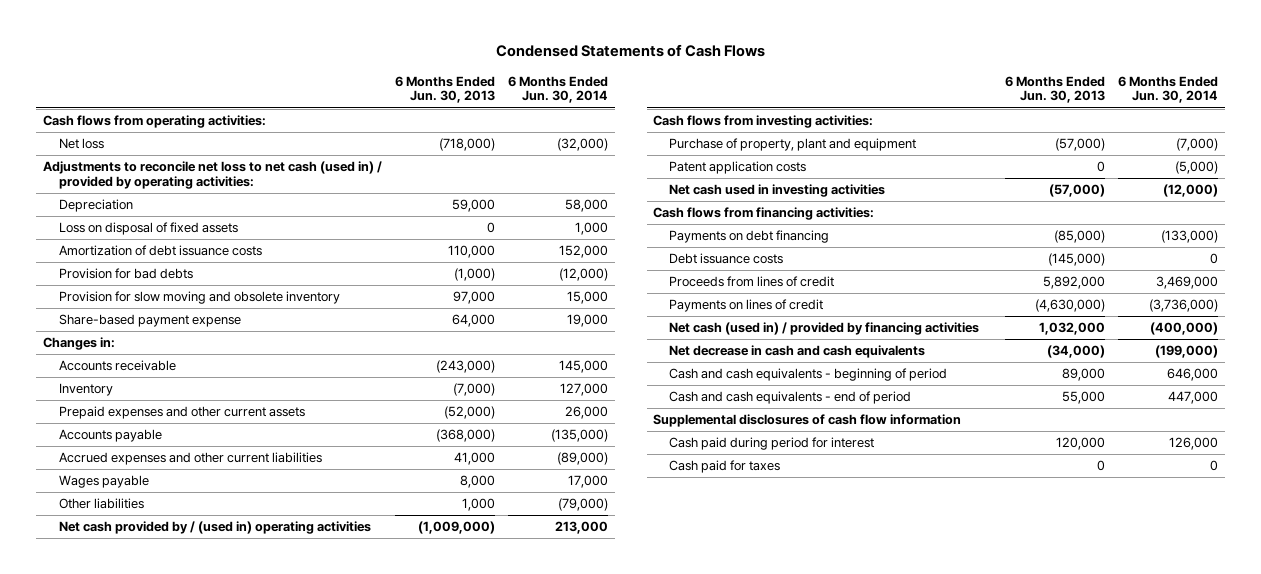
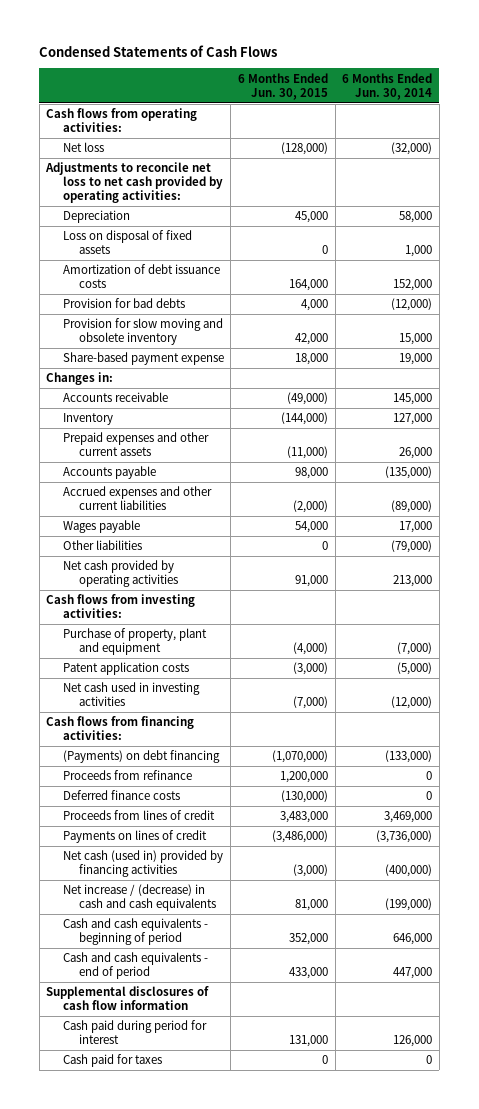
- | 6 Months Ended Jun. 30, 2013 | 6 Months Ended Jun. 30, 2014
+ | 6 Months Ended Jun. 30, 2015 | 6 Months Ended Jun. 30, 2014
- Adjustments to reconcile net loss to net cash (used in) / provided by operating activities:
+ Adjustments to reconcile net loss to net cash provided by operating activities:
- Net cash provided by / (used in) operating activities | (1,009,000) | 213,000
+ Net cash provided by operating activities | 91,000 | 213,000
- Payments on debt financing | (85,000) | (133,000)
- Debt issuance costs | (145,000) | 0
+ (Payments) on debt financing | (1,070,000) | (133,000)
+ Proceeds from refinance | 1,200,000 | 0
+ Deferred finance costs | (130,000) | 0
- Net cash (used in) / provided by financing activities | 1,032,000 | (400,000)
- Net decrease in cash and cash equivalents | (34,000) | (199,000)
+ Net cash (used in) provided by financing activities | (3,000) | (400,000)
+ Net increase / (decrease) in cash and cash equivalents | 81,000 | (199,000)

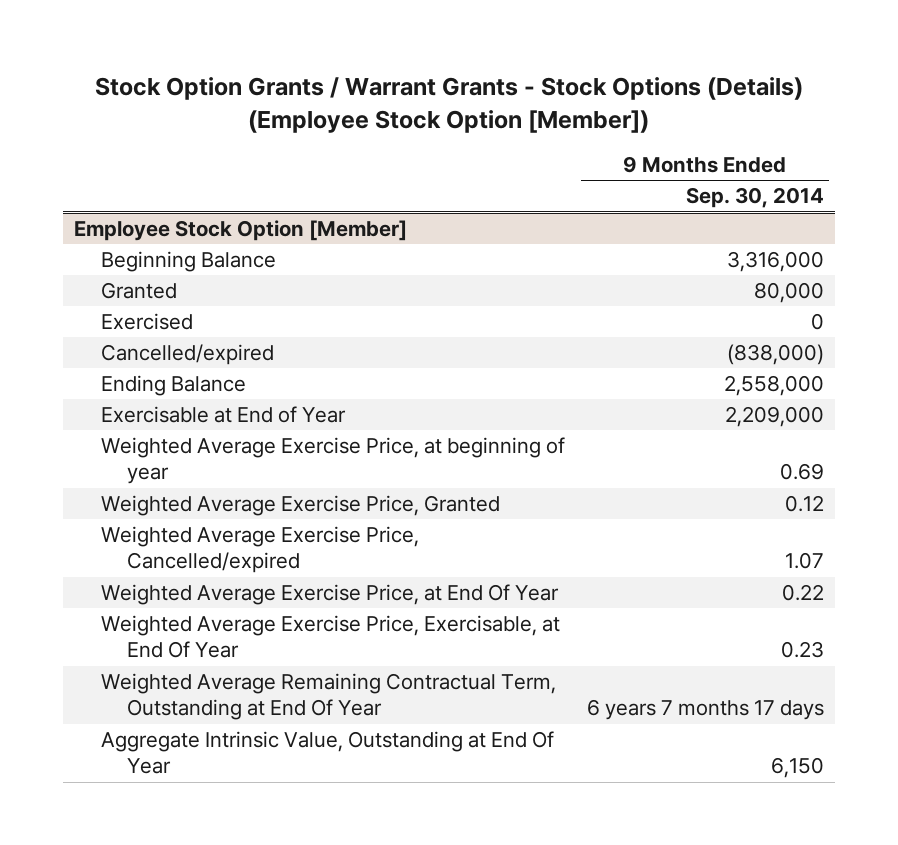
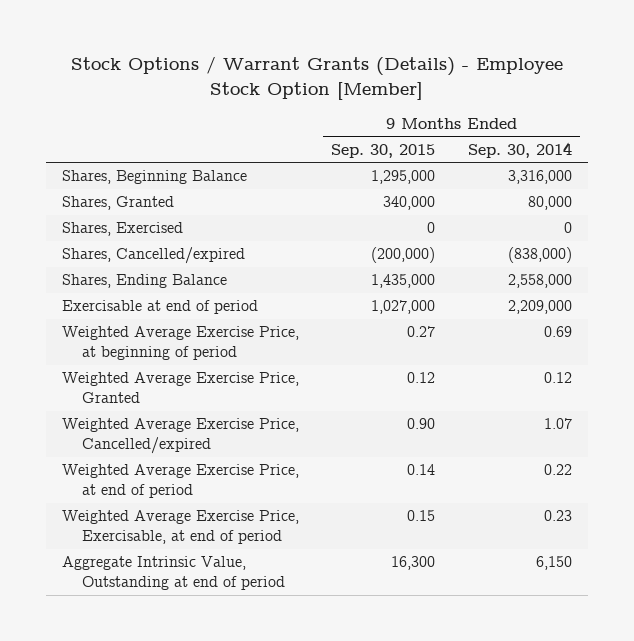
- Stock Option Grants / Warrant Grants - Stock Options (Details) (Employee Stock Option [Member])
+ Stock Options / Warrant Grants (Details) - Employee Stock Option [Member]
- | 9 Months Ended Sep. 30, 2014
+ | 9 Months Ended Sep. 30, 2015 | 9 Months Ended Sep. 30, 2014
- Employee Stock Option [Member]
- Beginning Balance | 3,316,000
- Granted | 80,000
- Exercised | 0
- Cancelled/expired | (838,000)
- Ending Balance | 2,558,000
- Exercisable at End of Year | 2,209,000
- Weighted Average Exercise Price, at beginning of year | 0.69
+ Shares, Beginning Balance | 1,295,000 | 3,316,000
+ Shares, Granted | 340,000 | 80,000
+ Shares, Exercised | 0 | 0
+ Shares, Cancelled/expired | (200,000) | (838,000)
+ Shares, Ending Balance | 1,435,000 | 2,558,000
+ Exercisable at end of period | 1,027,000 | 2,209,000
+ Weighted Average Exercise Price, at beginning of period | 0.27 | 0.69
- Weighted Average Exercise Price, at End Of Year | 0.22
- Weighted Average Exercise Price, Exercisable, at End Of Year | 0.23
- Weighted Average Remaining Contractual Term, Outstanding at End Of Year | 6 years 7 months 17 days
- Aggregate Intrinsic Value, Outstanding at End Of Year | 6,150
+ Weighted Average Exercise Price, at end of period | 0.14 | 0.22
+ Weighted Average Exercise Price, Exercisable, at end of period | 0.15 | 0.23
+ Aggregate Intrinsic Value, Outstanding at end of period | 16,300 | 6,150

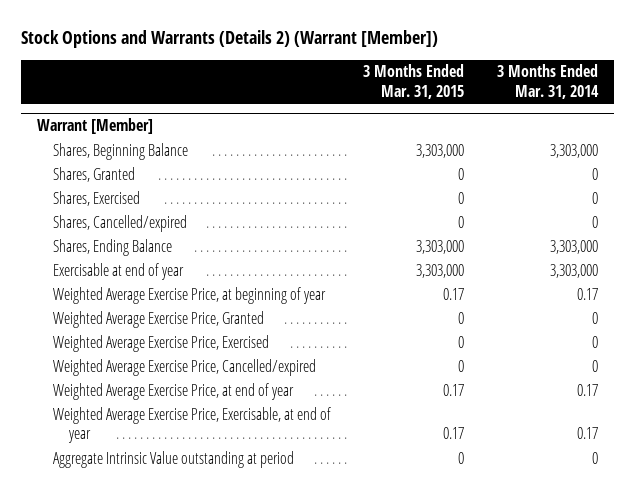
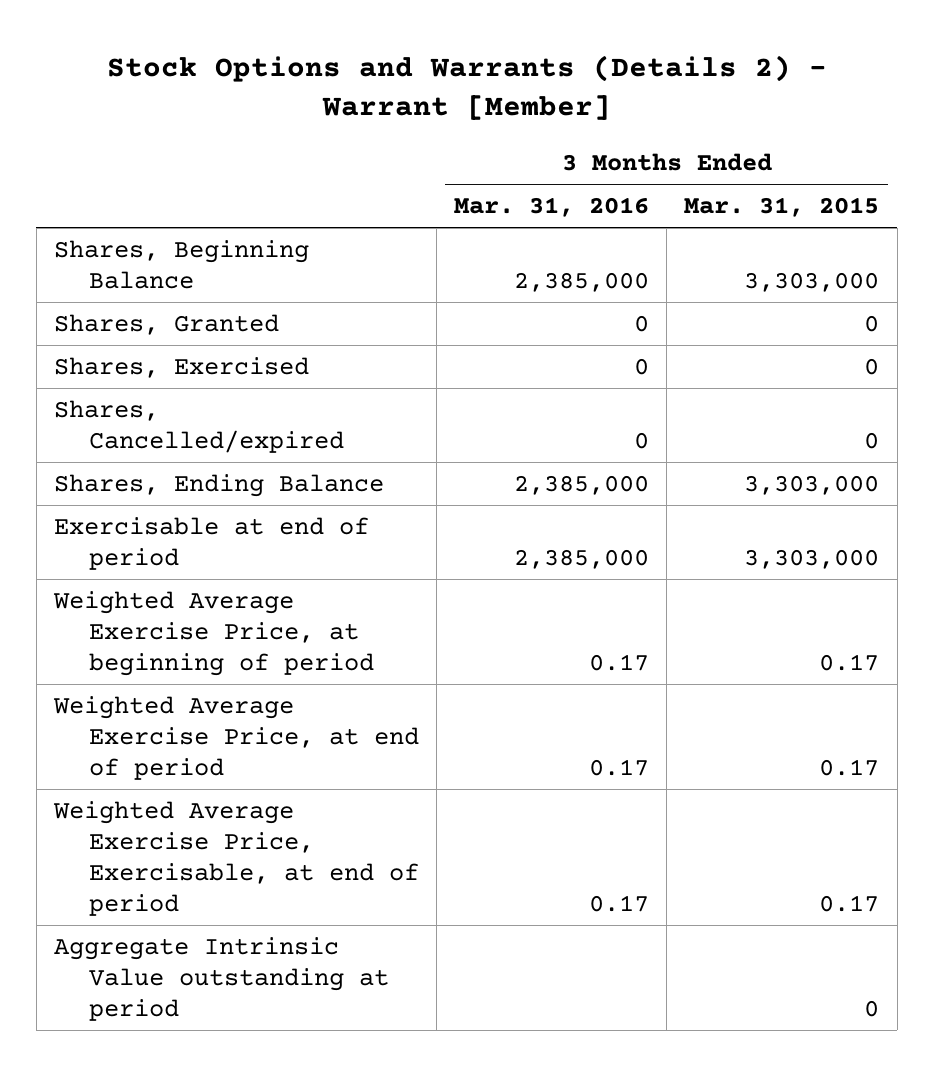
- Stock Options and Warrants (Details 2) (Warrant [Member])
+ Stock Options and Warrants (Details 2) - Warrant [Member]
- | 3 Months Ended Mar. 31, 2015 | 3 Months Ended Mar. 31, 2014
+ | 3 Months Ended Mar. 31, 2016 | 3 Months Ended Mar. 31, 2015
- Warrant [Member]
- Exercisable at end of year | 3,303,000 | 3,303,000
- Weighted Average Exercise Price, at beginning of year | 0.17 | 0.17
- Weighted Average Exercise Price, Granted | 0 | 0
- Weighted Average Exercise Price, Exercised | 0 | 0
- Weighted Average Exercise Price, Cancelled/expired | 0 | 0
- Weighted Average Exercise Price, at end of year | 0.17 | 0.17
- Weighted Average Exercise Price, Exercisable, at end of year | 0.17 | 0.17
+ Exercisable at end of period | 2,385,000 | 3,303,000
+ Weighted Average Exercise Price, at beginning of period | 0.17 | 0.17
+ Weighted Average Exercise Price, at end of period | 0.17 | 0.17
+ Weighted Average Exercise Price, Exercisable, at end of period | 0.17 | 0.17

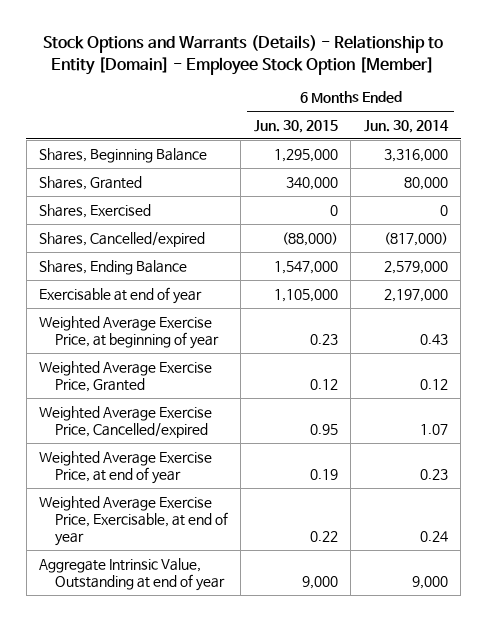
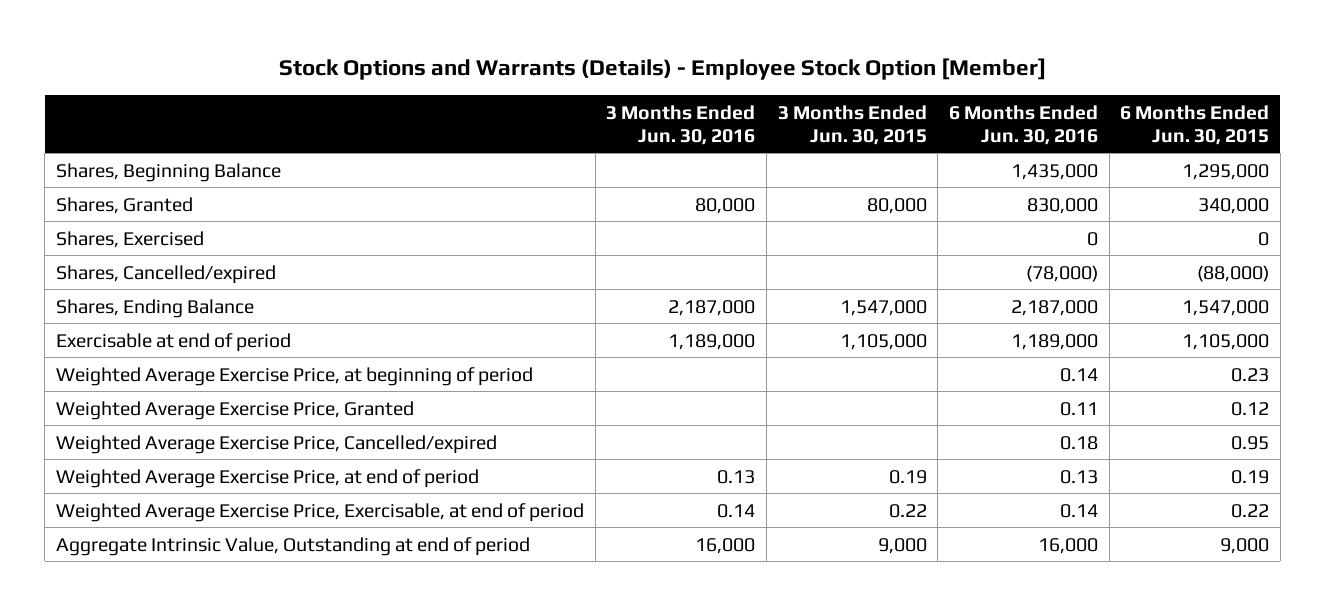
- Stock Options and Warrants (Details) - Relationship to Entity [Domain] - Employee Stock Option [Member]
+ Stock Options and Warrants (Details) - Employee Stock Option [Member]
- | 6 Months Ended Jun. 30, 2015 | 6 Months Ended Jun. 30, 2014
+ | 3 Months Ended Jun. 30, 2016 | 3 Months Ended Jun. 30, 2015 | 6 Months Ended Jun. 30, 2016 | 6 Months Ended Jun. 30, 2015
- Exercisable at end of year | 1,105,000 | 2,197,000
- Weighted Average Exercise Price, at beginning of year | 0.23 | 0.43
+ Exercisable at end of period | 1,189,000 | 1,105,000 | 1,189,000 | 1,105,000
+ Weighted Average Exercise Price, at beginning of period | | | 0.14 | 0.23
- Weighted Average Exercise Price, at end of year | 0.19 | 0.23
- Weighted Average Exercise Price, Exercisable, at end of year | 0.22 | 0.24
- Aggregate Intrinsic Value, Outstanding at end of year | 9,000 | 9,000
+ Weighted Average Exercise Price, at end of period | 0.13 | 0.19 | 0.13 | 0.19
+ Weighted Average Exercise Price, Exercisable, at end of period | 0.14 | 0.22 | 0.14 | 0.22
+ Aggregate Intrinsic Value, Outstanding at end of period | 16,000 | 9,000 | 16,000 | 9,000

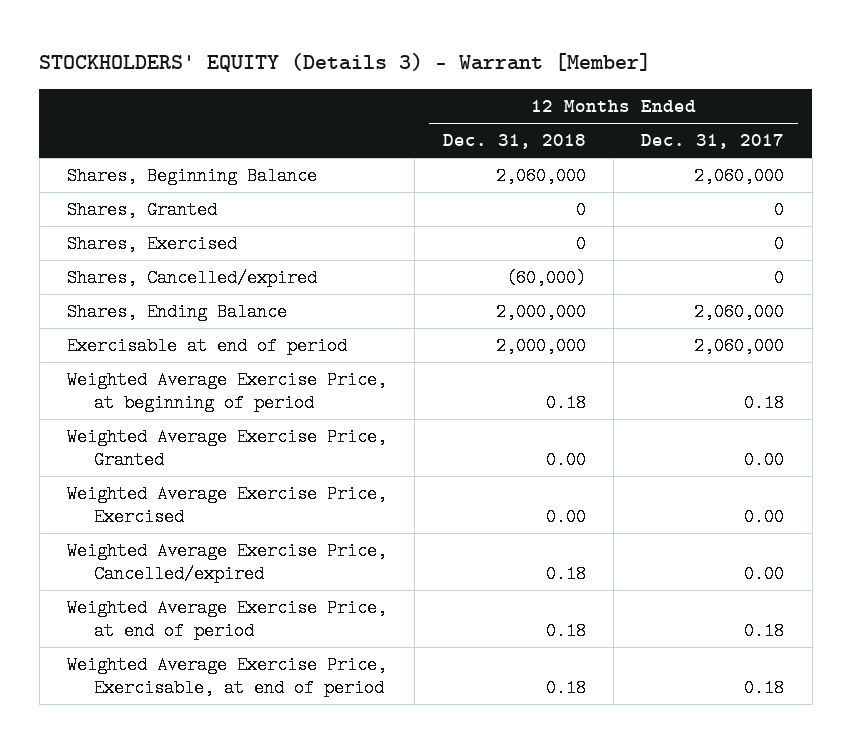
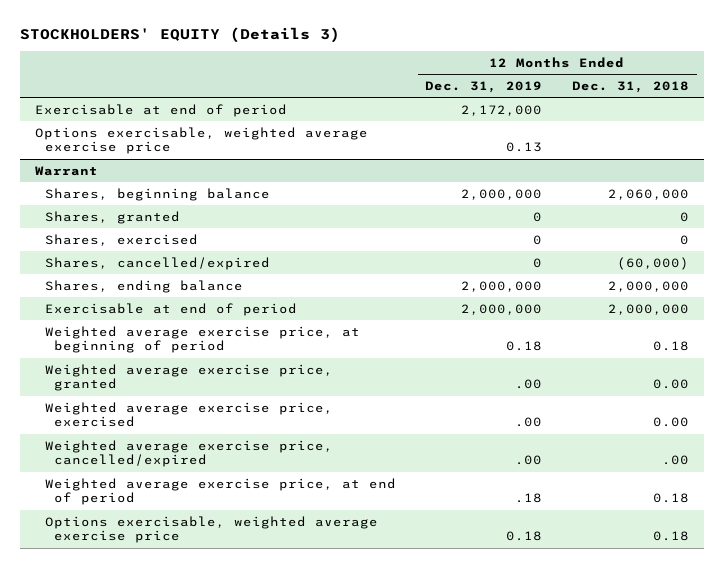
- STOCKHOLDERS' EQUITY (Details 3) - Warrant [Member]
+ STOCKHOLDERS' EQUITY (Details 3)
- | 12 Months Ended Dec. 31, 2018 | 12 Months Ended Dec. 31, 2017
+ | 12 Months Ended Dec. 31, 2019 | 12 Months Ended Dec. 31, 2018
- Shares, Beginning Balance | 2,060,000 | 2,060,000
- Shares, Granted | 0 | 0
- Shares, Exercised | 0 | 0
- Shares, Cancelled/expired | (60,000) | 0
- Shares, Ending Balance | 2,000,000 | 2,060,000
+ Exercisable at end of period | 2,172,000 |
+ Options exercisable, weighted average exercise price | 0.13 |
+ Warrant
+ Shares, beginning balance | 2,000,000 | 2,060,000
+ Shares, granted | 0 | 0
+ Shares, exercised | 0 | 0
+ Shares, cancelled/expired | 0 | (60,000)
+ Shares, ending balance | 2,000,000 | 2,000,000
- Weighted Average Exercise Price, at beginning of period | 0.18 | 0.18
- Weighted Average Exercise Price, Granted | 0.00 | 0.00
- Weighted Average Exercise Price, Exercised | 0.00 | 0.00
- Weighted Average Exercise Price, Cancelled/expired | 0.18 | 0.00
- Weighted Average Exercise Price, at end of period | 0.18 | 0.18
- Weighted Average Exercise Price, Exercisable, at end of period | 0.18 | 0.18
+ Weighted average exercise price, at beginning of period | 0.18 | 0.18
+ Weighted average exercise price, granted | .00 | 0.00
+ Weighted average exercise price, exercised | .00 | 0.00
+ Weighted average exercise price, cancelled/expired | .00 | .00
+ Weighted average exercise price, at end of period | .18 | 0.18
+ Options exercisable, weighted average exercise price | 0.18 | 0.18

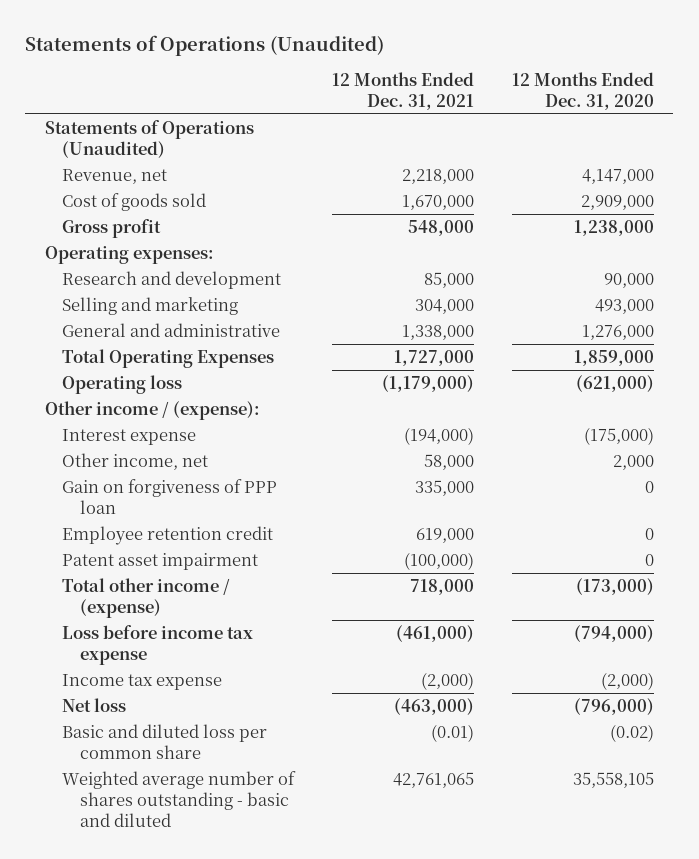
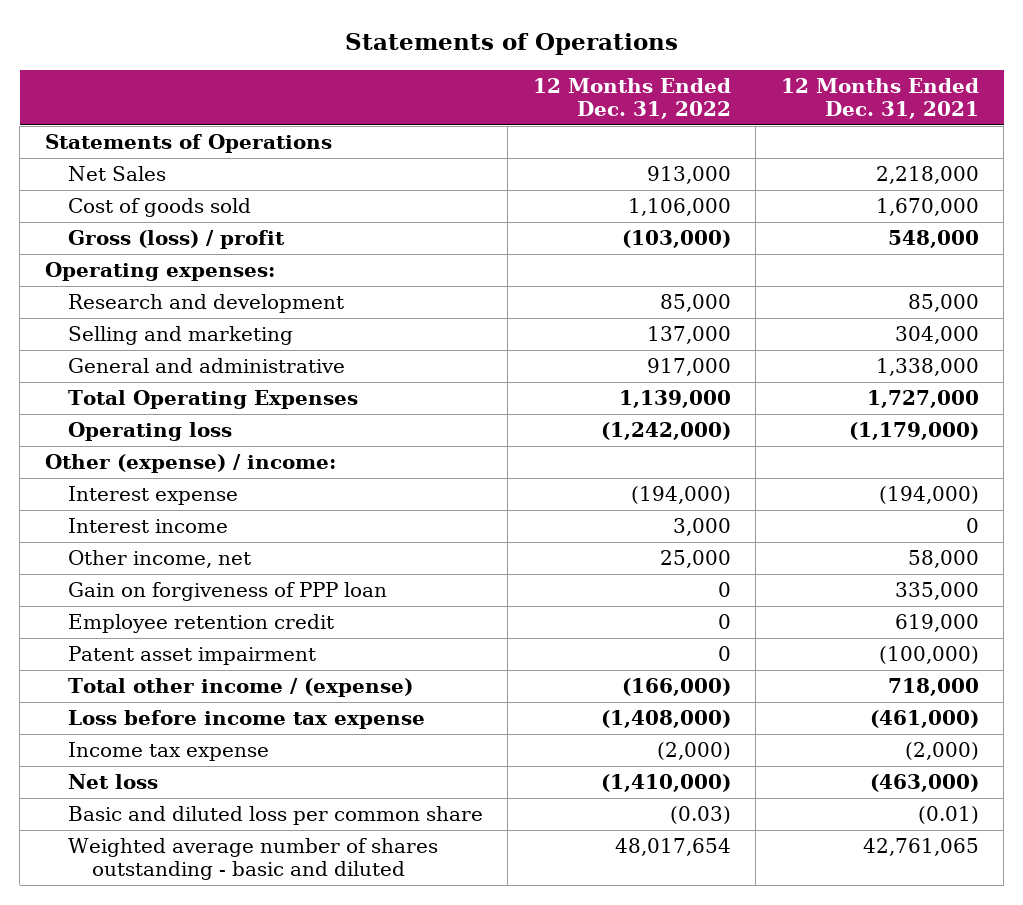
- Statements of Operations (Unaudited)
+ Statements of Operations
- | 12 Months Ended Dec. 31, 2021 | 12 Months Ended Dec. 31, 2020
+ | 12 Months Ended Dec. 31, 2022 | 12 Months Ended Dec. 31, 2021
- Statements of Operations (Unaudited)
- Revenue, net | 2,218,000 | 4,147,000
+ Statements of Operations
+ Net Sales | 913,000 | 2,218,000
- Gross profit | 548,000 | 1,238,000
+ Gross (loss) / profit | (103,000) | 548,000
- Other income / (expense):
+ Other (expense) / income:
+ Interest income | 3,000 | 0

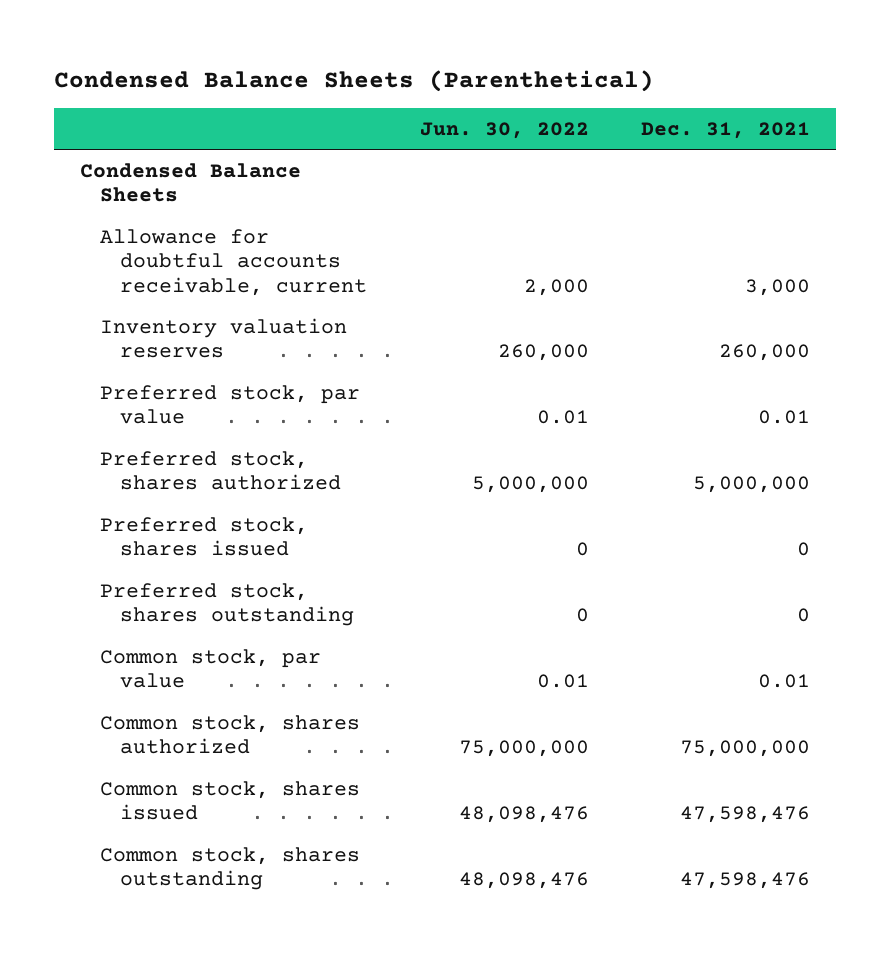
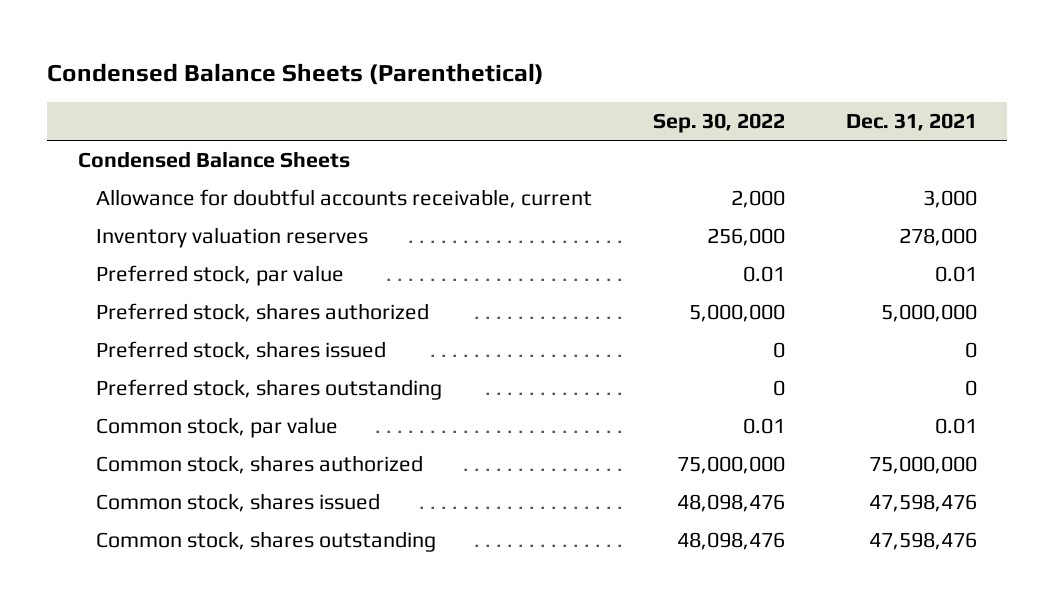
- | Jun. 30, 2022 | Dec. 31, 2021
+ | Sep. 30, 2022 | Dec. 31, 2021
- Inventory valuation reserves | 260,000 | 260,000
+ Inventory valuation reserves | 256,000 | 278,000

